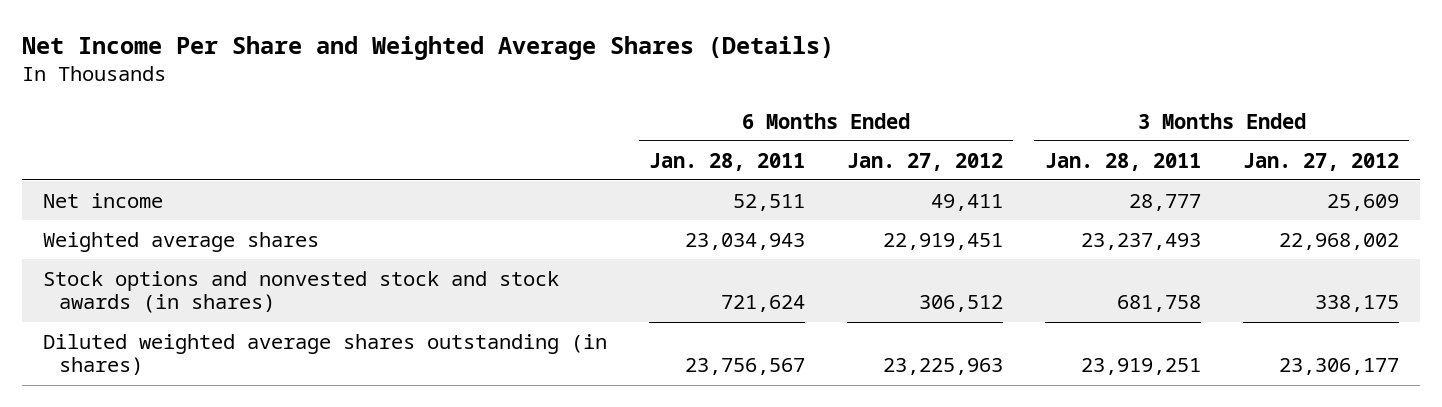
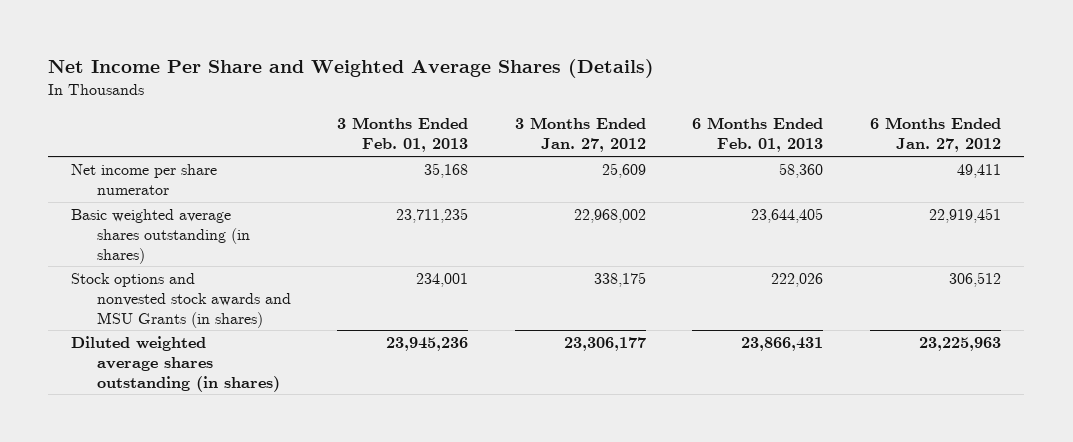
- | 6 Months Ended Jan. 28, 2011 | 6 Months Ended Jan. 27, 2012 | 3 Months Ended Jan. 28, 2011 | 3 Months Ended Jan. 27, 2012
+ | 3 Months Ended Feb. 01, 2013 | 3 Months Ended Jan. 27, 2012 | 6 Months Ended Feb. 01, 2013 | 6 Months Ended Jan. 27, 2012
- Net income | 52,511 | 49,411 | 28,777 | 25,609
- Weighted average shares | 23,034,943 | 22,919,451 | 23,237,493 | 22,968,002
- Stock options and nonvested stock and stock awards (in shares) | 721,624 | 306,512 | 681,758 | 338,175
+ Net income per share numerator | 35,168 | 25,609 | 58,360 | 49,411
+ Basic weighted average shares outstanding (in shares) | 23,711,235 | 22,968,002 | 23,644,405 | 22,919,451
+ Stock options and nonvested stock awards and MSU Grants (in shares) | 234,001 | 338,175 | 222,026 | 306,512

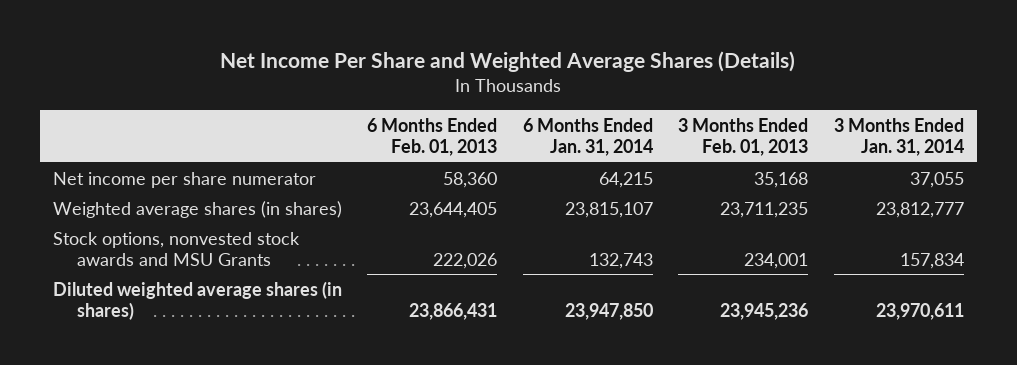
- | 3 Months Ended Feb. 01, 2013 | 3 Months Ended Jan. 27, 2012 | 6 Months Ended Feb. 01, 2013 | 6 Months Ended Jan. 27, 2012
+ | 6 Months Ended Feb. 01, 2013 | 6 Months Ended Jan. 31, 2014 | 3 Months Ended Feb. 01, 2013 | 3 Months Ended Jan. 31, 2014
- Basic weighted average shares outstanding (in shares) | 23,711,235 | 22,968,002 | 23,644,405 | 22,919,451
- Stock options and nonvested stock awards and MSU Grants (in shares) | 234,001 | 338,175 | 222,026 | 306,512
- Diluted weighted average shares outstanding (in shares) | 23,945,236 | 23,306,177 | 23,866,431 | 23,225,963
+ Weighted average shares (in shares) | 23,644,405 | 23,815,107 | 23,711,235 | 23,812,777
+ Stock options, nonvested stock awards and MSU Grants | 222,026 | 132,743 | 234,001 | 157,834
+ Diluted weighted average shares (in shares) | 23,866,431 | 23,947,850 | 23,945,236 | 23,970,611

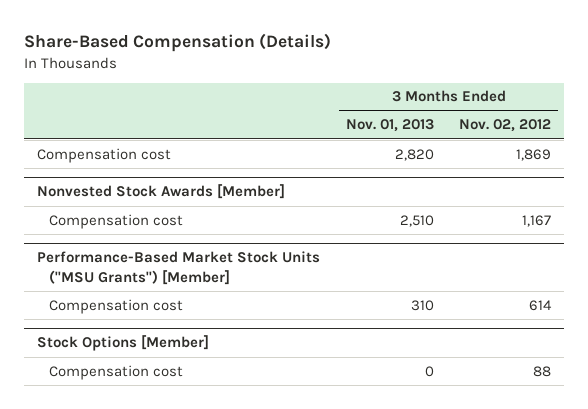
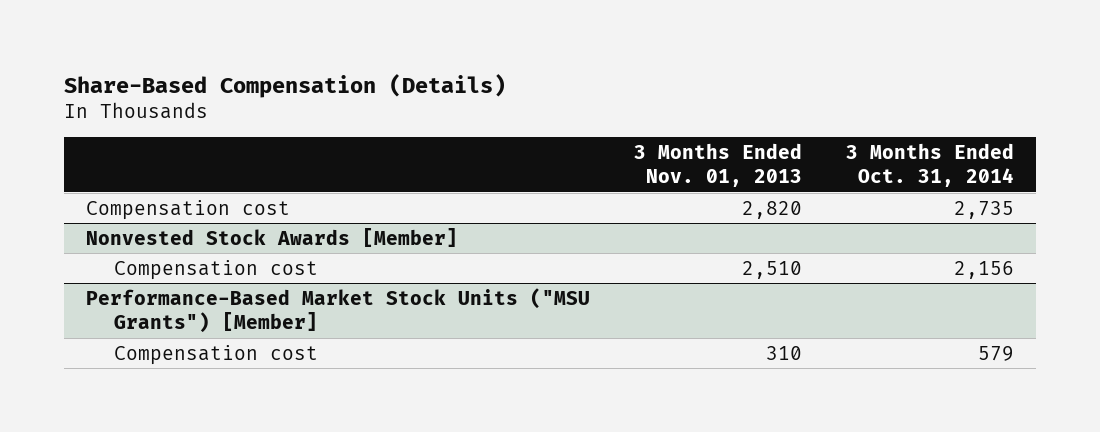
- | 3 Months Ended Nov. 01, 2013 | 3 Months Ended Nov. 02, 2012
+ | 3 Months Ended Nov. 01, 2013 | 3 Months Ended Oct. 31, 2014
- Stock Options [Member]
- Compensation cost | 0 | 88

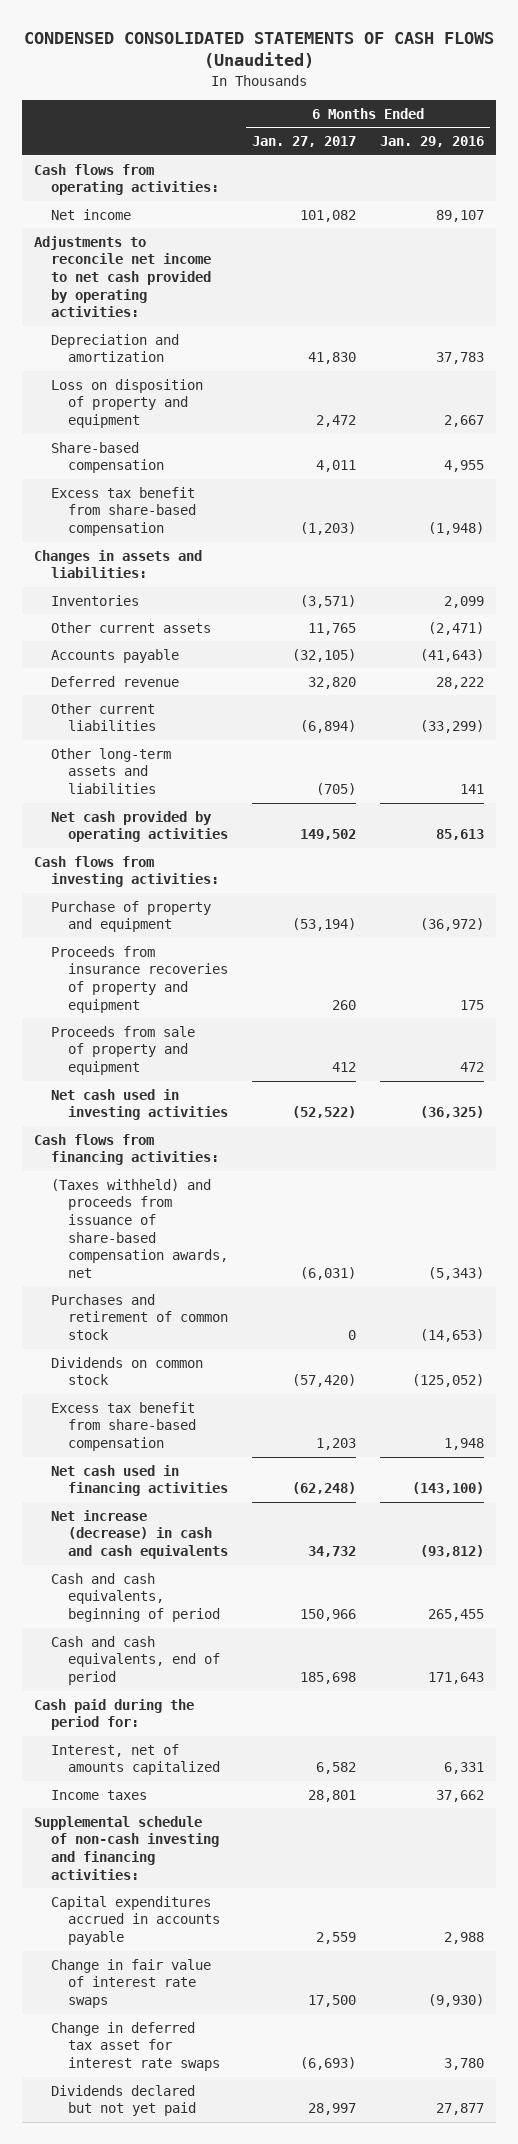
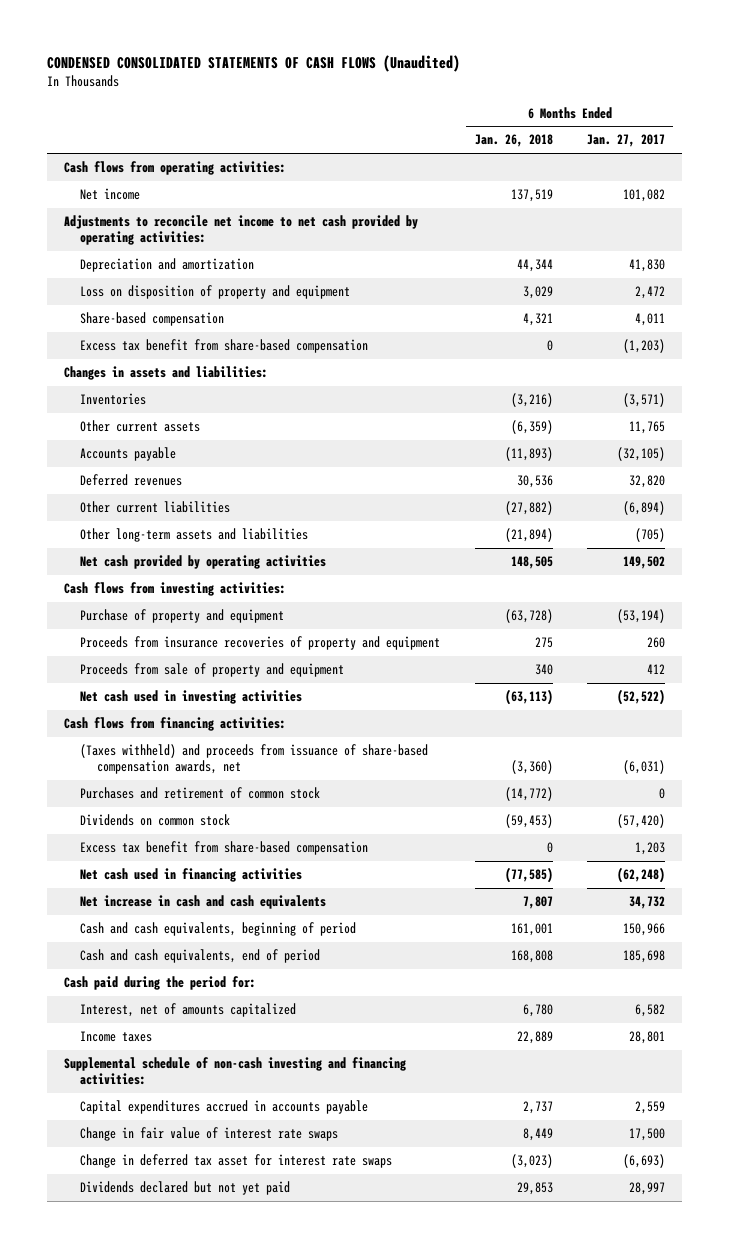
- | 6 Months Ended Jan. 27, 2017 | 6 Months Ended Jan. 29, 2016
+ | 6 Months Ended Jan. 26, 2018 | 6 Months Ended Jan. 27, 2017
- Deferred revenue | 32,820 | 28,222
+ Deferred revenues | 30,536 | 32,820
- Net increase (decrease) in cash and cash equivalents | 34,732 | (93,812)
+ Net increase in cash and cash equivalents | 7,807 | 34,732

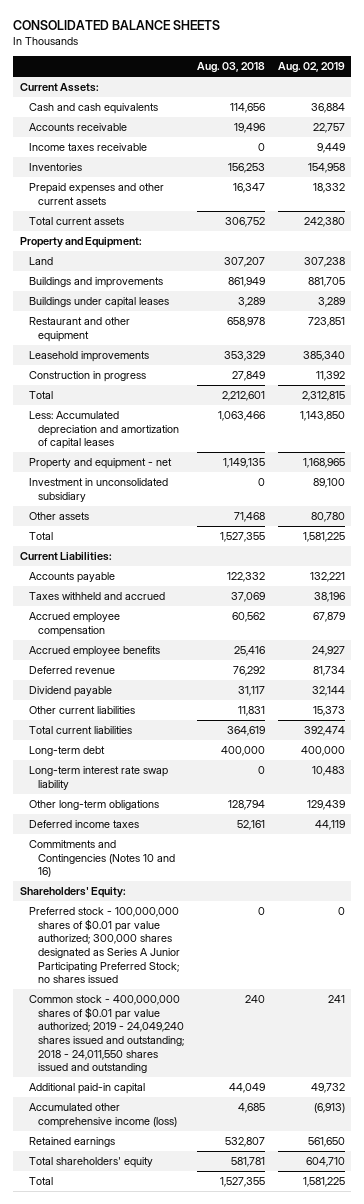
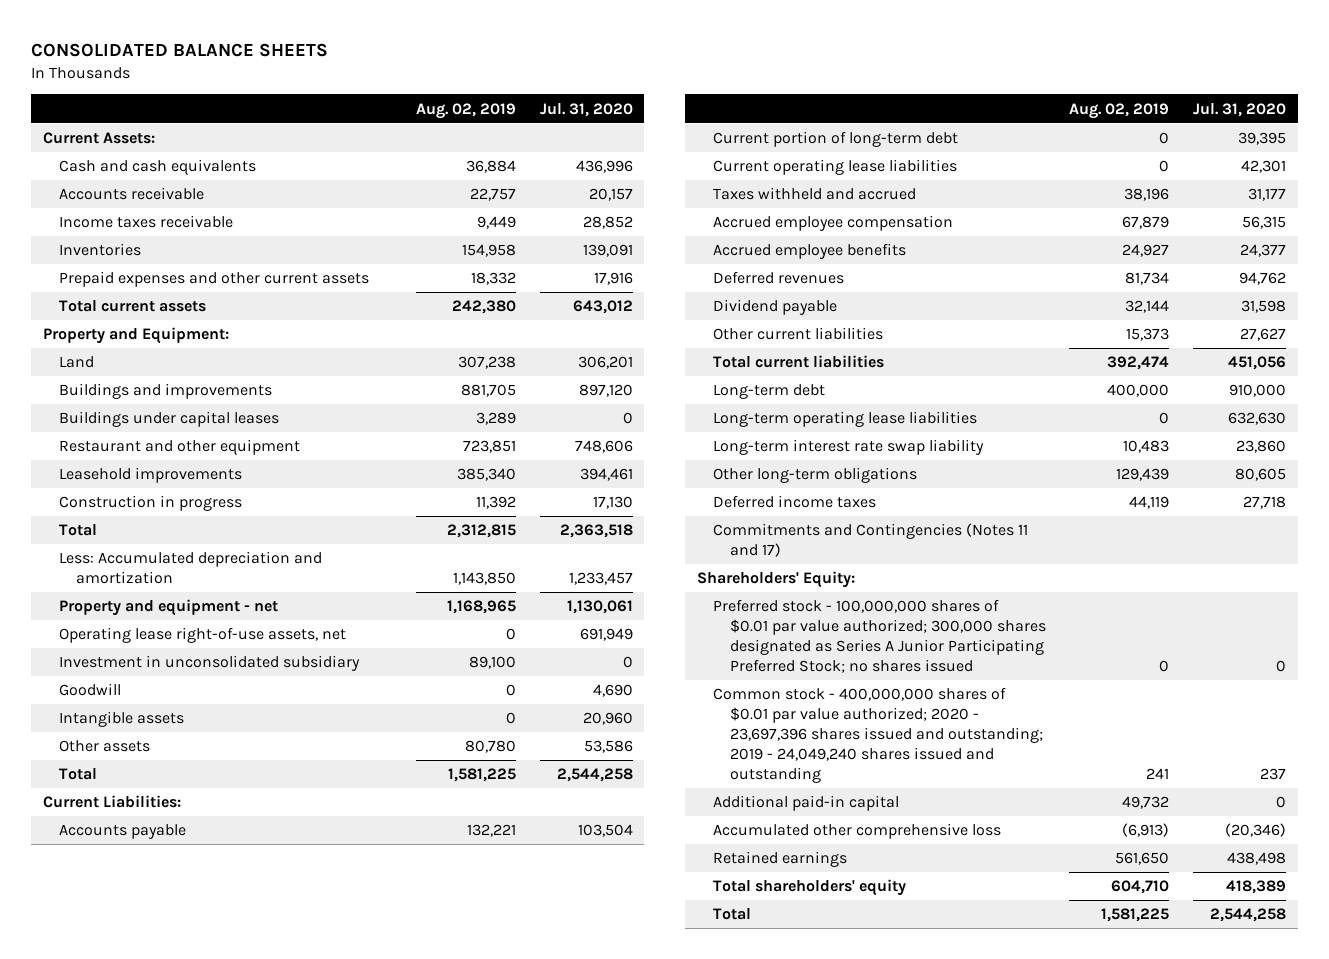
- | Aug. 03, 2018 | Aug. 02, 2019
+ | Aug. 02, 2019 | Jul. 31, 2020
- Less: Accumulated depreciation and amortization of capital leases | 1,063,466 | 1,143,850
+ Less: Accumulated depreciation and amortization | 1,143,850 | 1,233,457
+ Operating lease right-of-use assets, net | 0 | 691,949
+ Goodwill | 0 | 4,690
+ Intangible assets | 0 | 20,960
+ Current portion of long-term debt | 0 | 39,395
+ Current operating lease liabilities | 0 | 42,301
- Deferred revenue | 76,292 | 81,734
+ Deferred revenues | 81,734 | 94,762
+ Long-term operating lease liabilities | 0 | 632,630
- Commitments and Contingencies (Notes 10 and 16)
+ Commitments and Contingencies (Notes 11 and 17)
- Common stock - 400,000,000 shares of $0.01 par value authorized; 2019 - 24,049,240 shares issued and outstanding; 2018 - 24,011,550 shares issued and outstanding | 240 | 241
+ Common stock - 400,000,000 shares of $0.01 par value authorized; 2020 - 23,697,396 shares issued and outstanding; 2019 - 24,049,240 shares issued and outstanding | 241 | 237
- Accumulated other comprehensive income (loss) | 4,685 | (6,913)
+ Accumulated other comprehensive loss | (6,913) | (20,346)

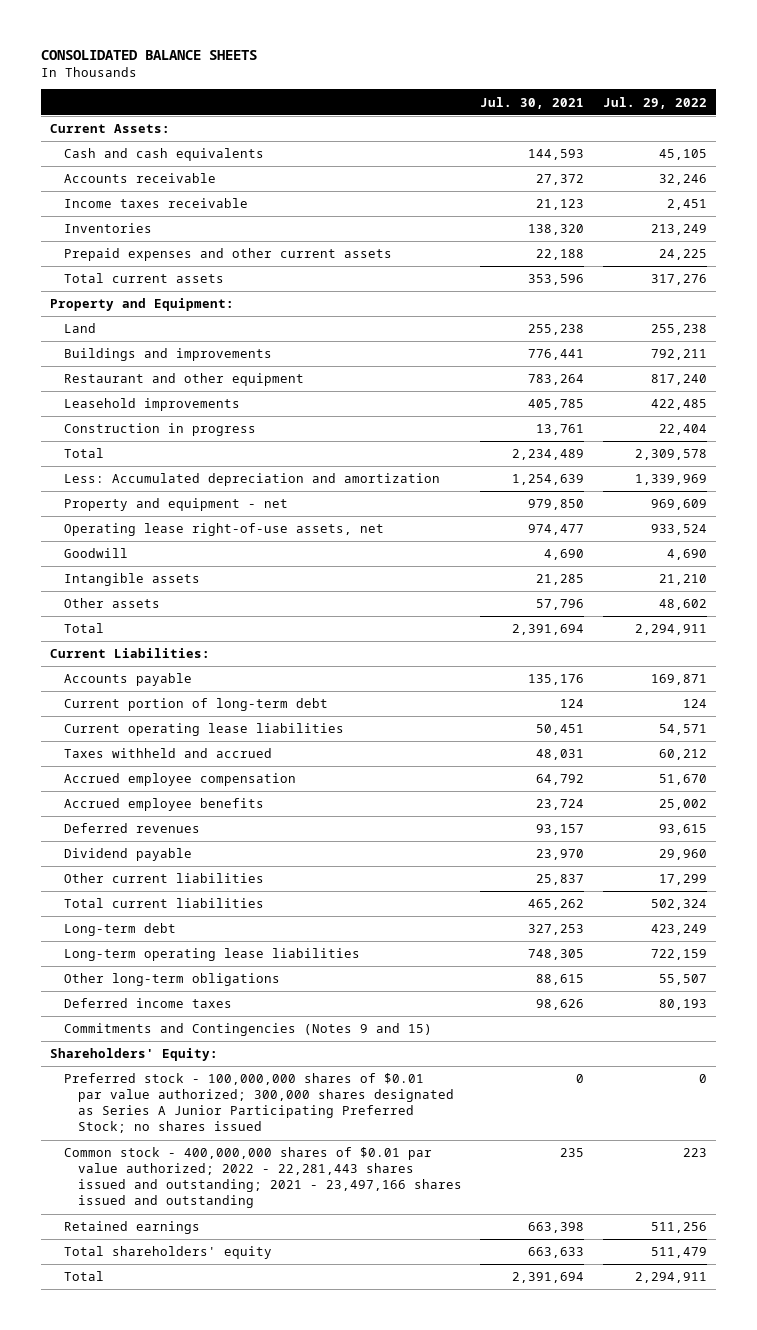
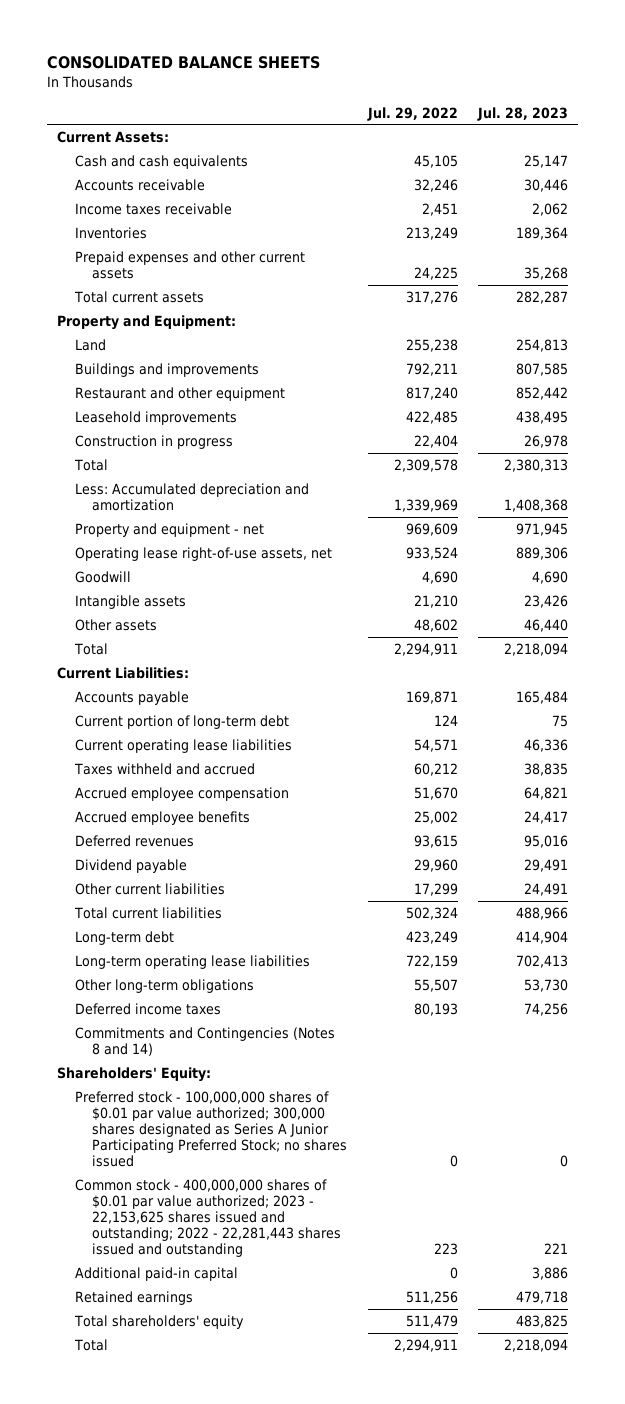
- | Jul. 30, 2021 | Jul. 29, 2022
+ | Jul. 29, 2022 | Jul. 28, 2023
- Commitments and Contingencies (Notes 9 and 15)
+ Commitments and Contingencies (Notes 8 and 14)
- Common stock - 400,000,000 shares of $0.01 par value authorized; 2022 - 22,281,443 shares issued and outstanding; 2021 - 23,497,166 shares issued and outstanding | 235 | 223
+ Common stock - 400,000,000 shares of $0.01 par value authorized; 2023 - 22,153,625 shares issued and outstanding; 2022 - 22,281,443 shares issued and outstanding | 223 | 221
+ Additional paid-in capital | 0 | 3,886

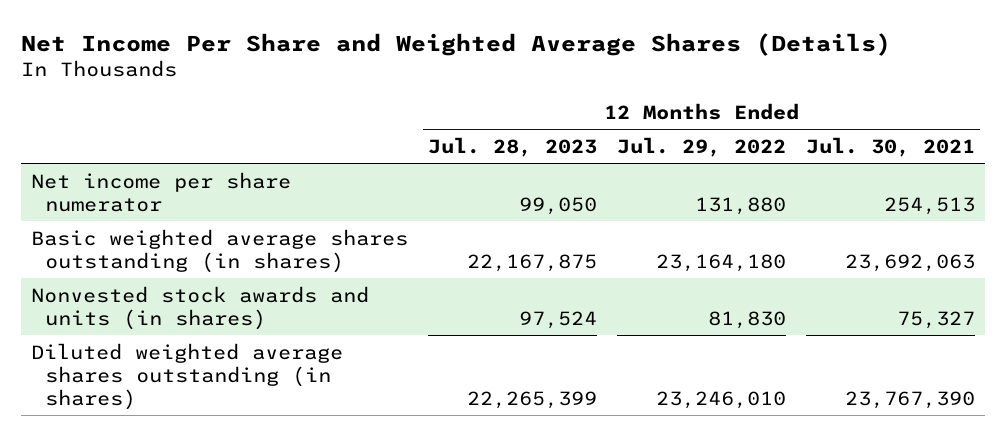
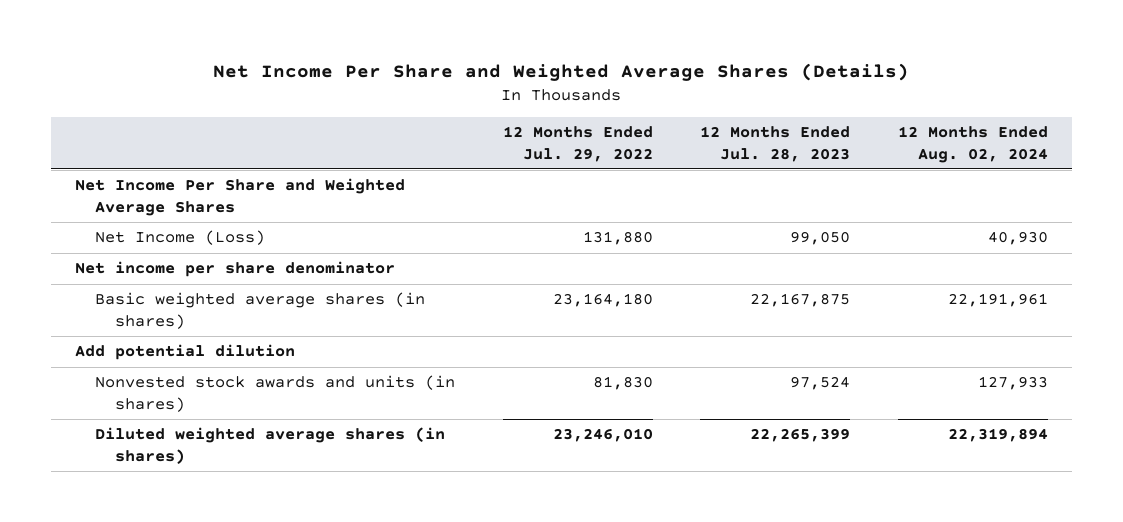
- | 12 Months Ended Jul. 28, 2023 | 12 Months Ended Jul. 29, 2022 | 12 Months Ended Jul. 30, 2021
+ | 12 Months Ended Jul. 29, 2022 | 12 Months Ended Jul. 28, 2023 | 12 Months Ended Aug. 02, 2024
- Net income per share numerator | 99,050 | 131,880 | 254,513
- Basic weighted average shares outstanding (in shares) | 22,167,875 | 23,164,180 | 23,692,063
+ Net Income Per Share and Weighted Average Shares
+ Net Income (Loss) | 131,880 | 99,050 | 40,930
+ Net income per share denominator
+ Basic weighted average shares (in shares) | 23,164,180 | 22,167,875 | 22,191,961
+ Add potential dilution
- Diluted weighted average shares outstanding (in shares) | 22,265,399 | 23,246,010 | 23,767,390
+ Diluted weighted average shares (in shares) | 23,246,010 | 22,265,399 | 22,319,894

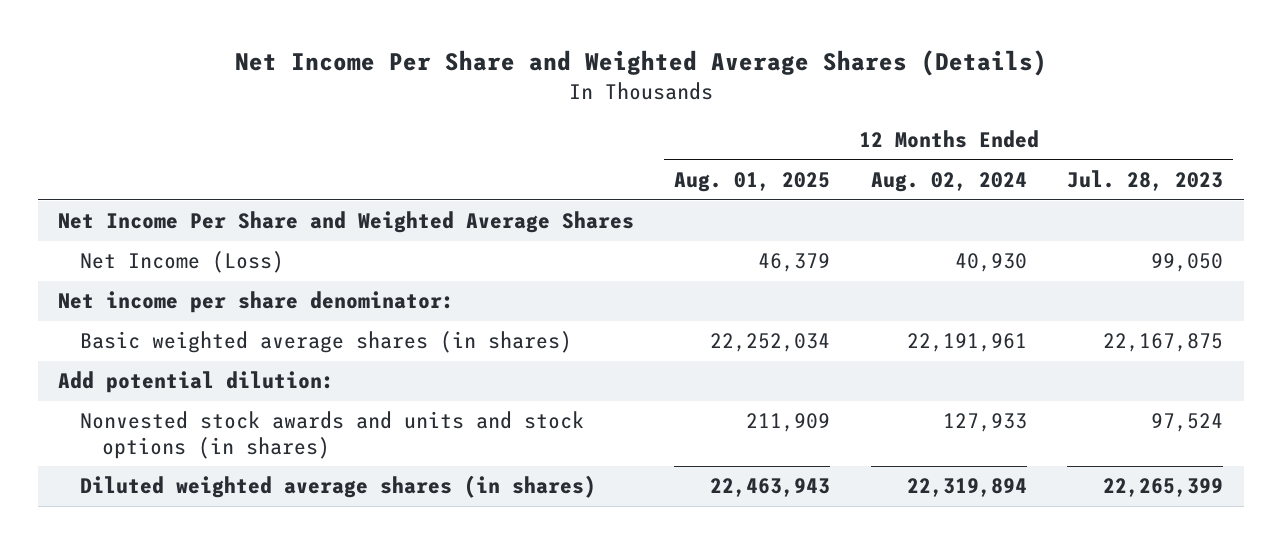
- | 12 Months Ended Jul. 29, 2022 | 12 Months Ended Jul. 28, 2023 | 12 Months Ended Aug. 02, 2024
+ | 12 Months Ended Aug. 01, 2025 | 12 Months Ended Aug. 02, 2024 | 12 Months Ended Jul. 28, 2023
- Net income per share denominator
+ Net income per share denominator:
- Add potential dilution
- Nonvested stock awards and units (in shares) | 81,830 | 97,524 | 127,933
+ Add potential dilution:
+ Nonvested stock awards and units and stock options (in shares) | 211,909 | 127,933 | 97,524

